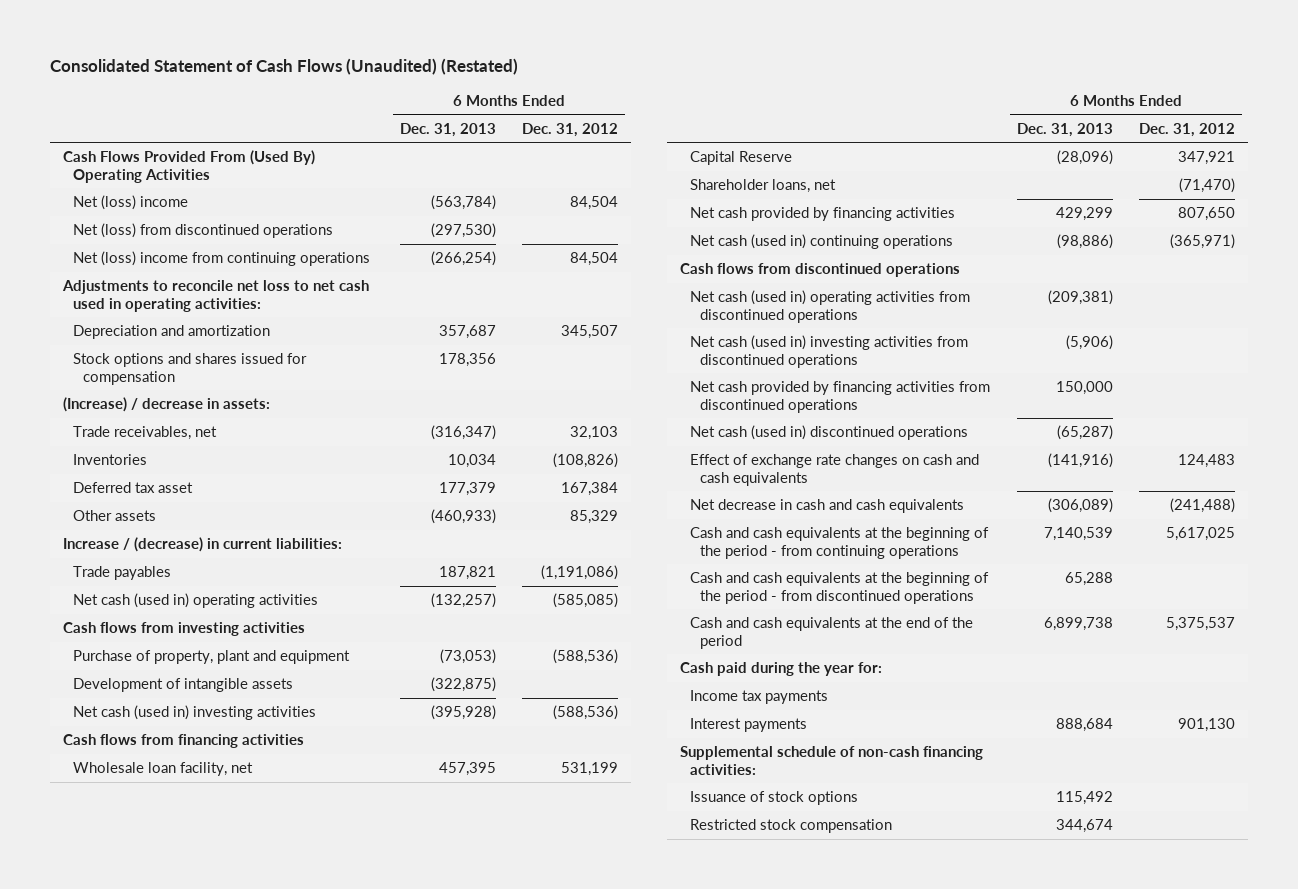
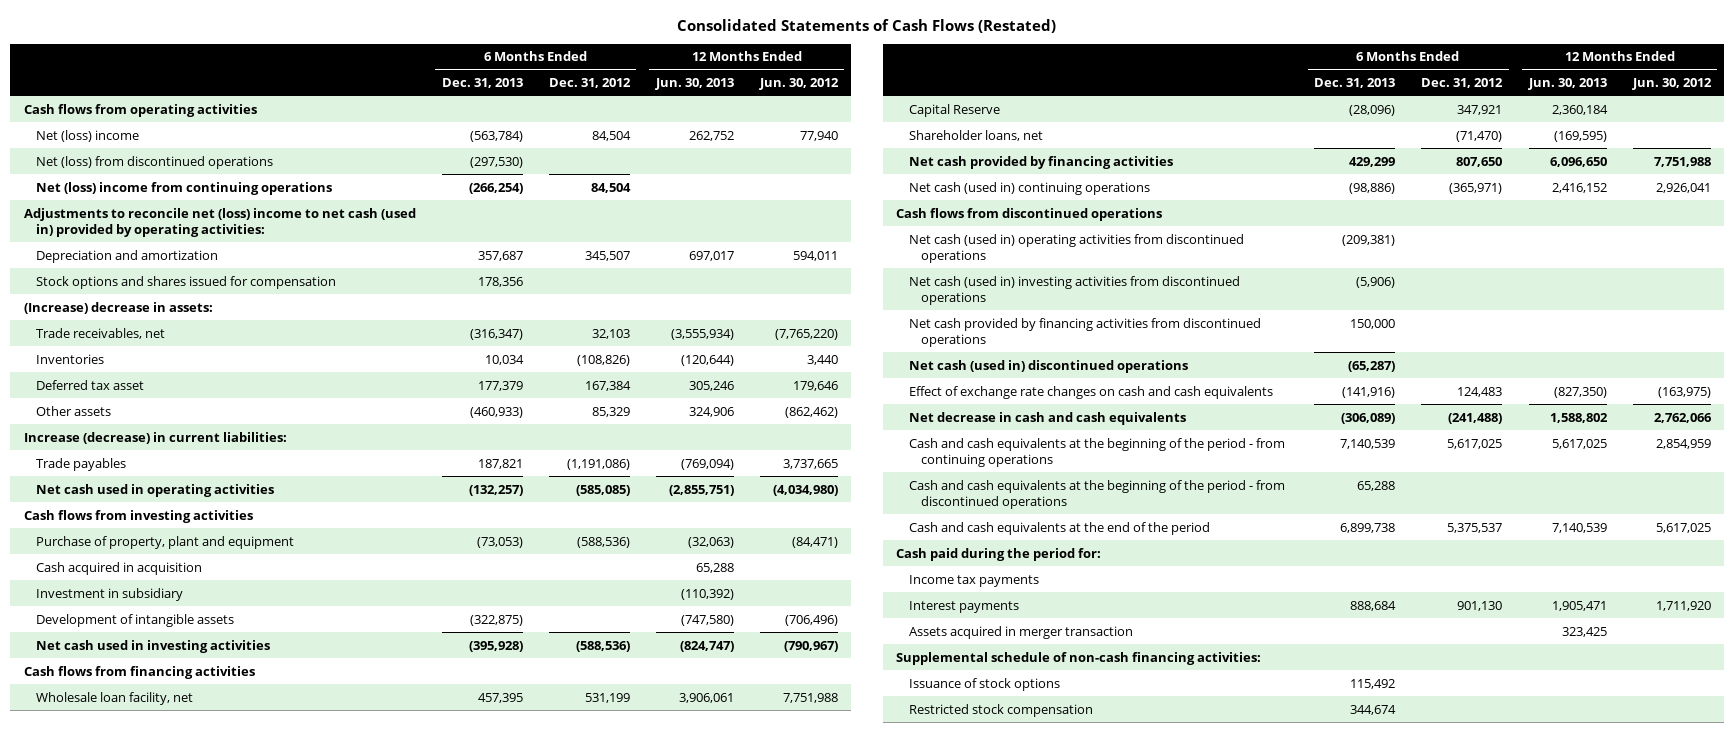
- Consolidated Statement of Cash Flows (Unaudited) (Restated)
+ Consolidated Statements of Cash Flows (Restated)
- | 6 Months Ended Dec. 31, 2013 | 6 Months Ended Dec. 31, 2012
+ | 6 Months Ended Dec. 31, 2013 | 6 Months Ended Dec. 31, 2012 | 12 Months Ended Jun. 30, 2013 | 12 Months Ended Jun. 30, 2012
- Cash Flows Provided From (Used By) Operating Activities
+ Cash flows from operating activities
- Adjustments to reconcile net loss to net cash used in operating activities:
+ Adjustments to reconcile net (loss) income to net cash (used in) provided by operating activities:
- (Increase) / decrease in assets:
+ (Increase) decrease in assets:
- Increase / (decrease) in current liabilities:
+ Increase (decrease) in current liabilities:
- Net cash (used in) operating activities | (132,257) | (585,085)
+ Net cash used in operating activities | (132,257) | (585,085) | (2,855,751) | (4,034,980)
+ Cash acquired in acquisition | | | 65,288 |
+ Investment in subsidiary | | | (110,392) |
- Net cash (used in) investing activities | (395,928) | (588,536)
+ Net cash used in investing activities | (395,928) | (588,536) | (824,747) | (790,967)
- Cash paid during the year for:
+ Cash paid during the period for:
+ Assets acquired in merger transaction | | | 323,425 |

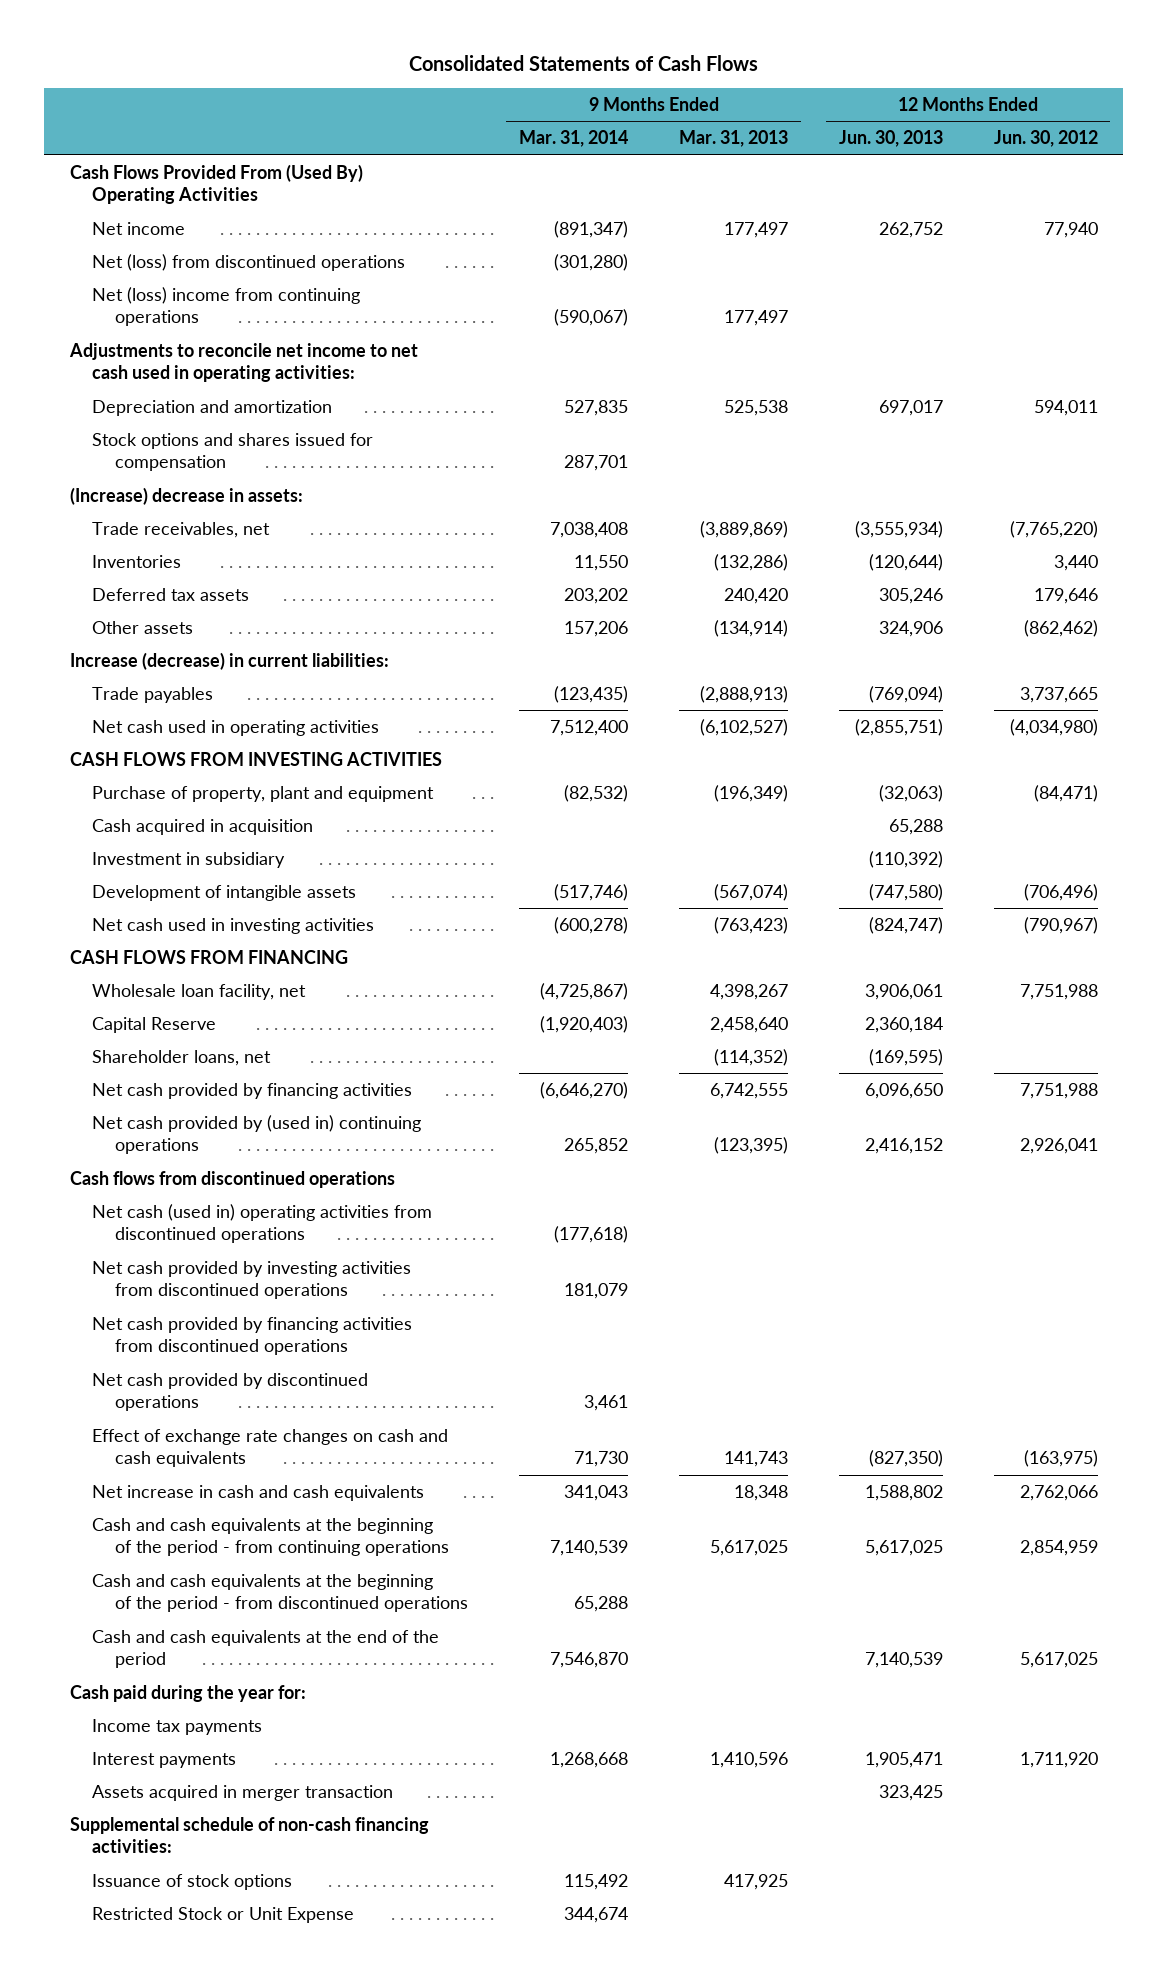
- Consolidated Statements of Cash Flows (Restated)
+ Consolidated Statements of Cash Flows
- | 6 Months Ended Dec. 31, 2013 | 6 Months Ended Dec. 31, 2012 | 12 Months Ended Jun. 30, 2013 | 12 Months Ended Jun. 30, 2012
+ | 9 Months Ended Mar. 31, 2014 | 9 Months Ended Mar. 31, 2013 | 12 Months Ended Jun. 30, 2013 | 12 Months Ended Jun. 30, 2012
- Cash flows from operating activities
- Net (loss) income | (563,784) | 84,504 | 262,752 | 77,940
+ Cash Flows Provided From (Used By) Operating Activities
+ Net income | (891,347) | 177,497 | 262,752 | 77,940
- Adjustments to reconcile net (loss) income to net cash (used in) provided by operating activities:
+ Adjustments to reconcile net income to net cash used in operating activities:
- Deferred tax asset | 177,379 | 167,384 | 305,246 | 179,646
+ Deferred tax assets | 203,202 | 240,420 | 305,246 | 179,646
- Cash flows from investing activities
+ CASH FLOWS FROM INVESTING ACTIVITIES
- Cash flows from financing activities
+ CASH FLOWS FROM FINANCING
- Net cash (used in) continuing operations | (98,886) | (365,971) | 2,416,152 | 2,926,041
+ Net cash provided by (used in) continuing operations | 265,852 | (123,395) | 2,416,152 | 2,926,041
- Net cash (used in) investing activities from discontinued operations | (5,906) | | |
+ Net cash provided by investing activities from discontinued operations | 181,079 | | |
- Net cash (used in) discontinued operations | (65,287) | | |
+ Net cash provided by discontinued operations | 3,461 | | |
- Net decrease in cash and cash equivalents | (306,089) | (241,488) | 1,588,802 | 2,762,066
+ Net increase in cash and cash equivalents | 341,043 | 18,348 | 1,588,802 | 2,762,066
- Cash paid during the period for:
+ Cash paid during the year for:
- Restricted stock compensation | 344,674 | | |
+ Restricted Stock or Unit Expense | 344,674 | | |

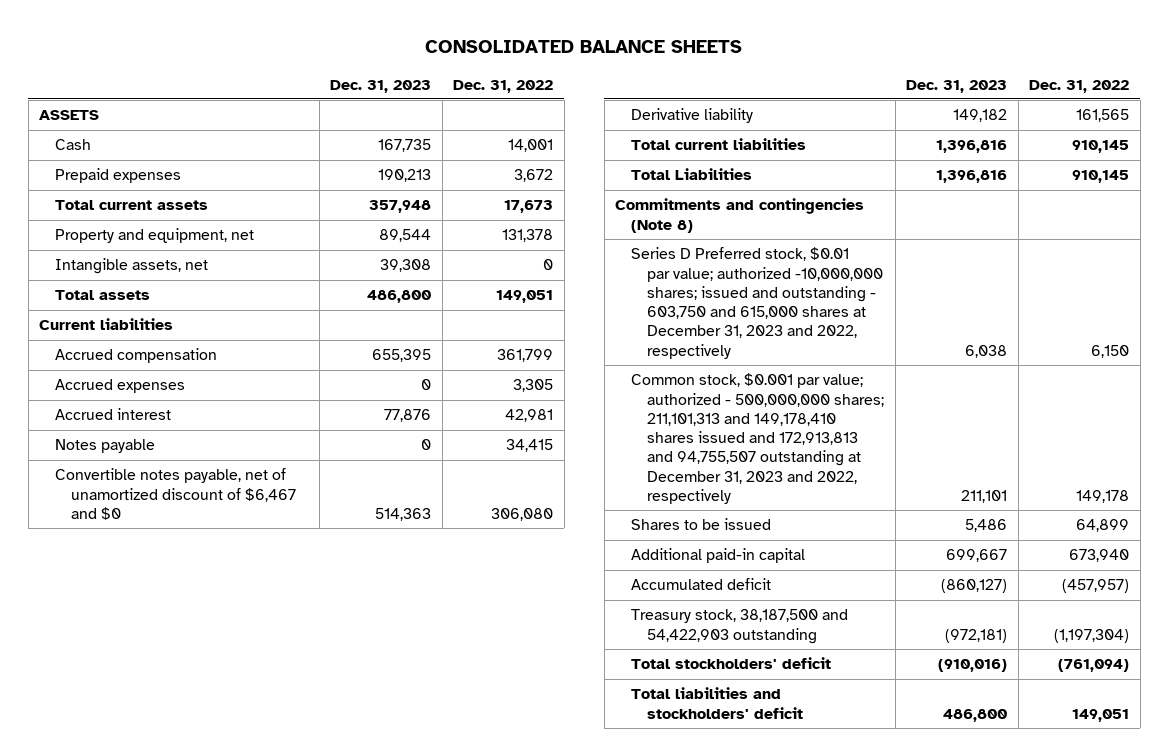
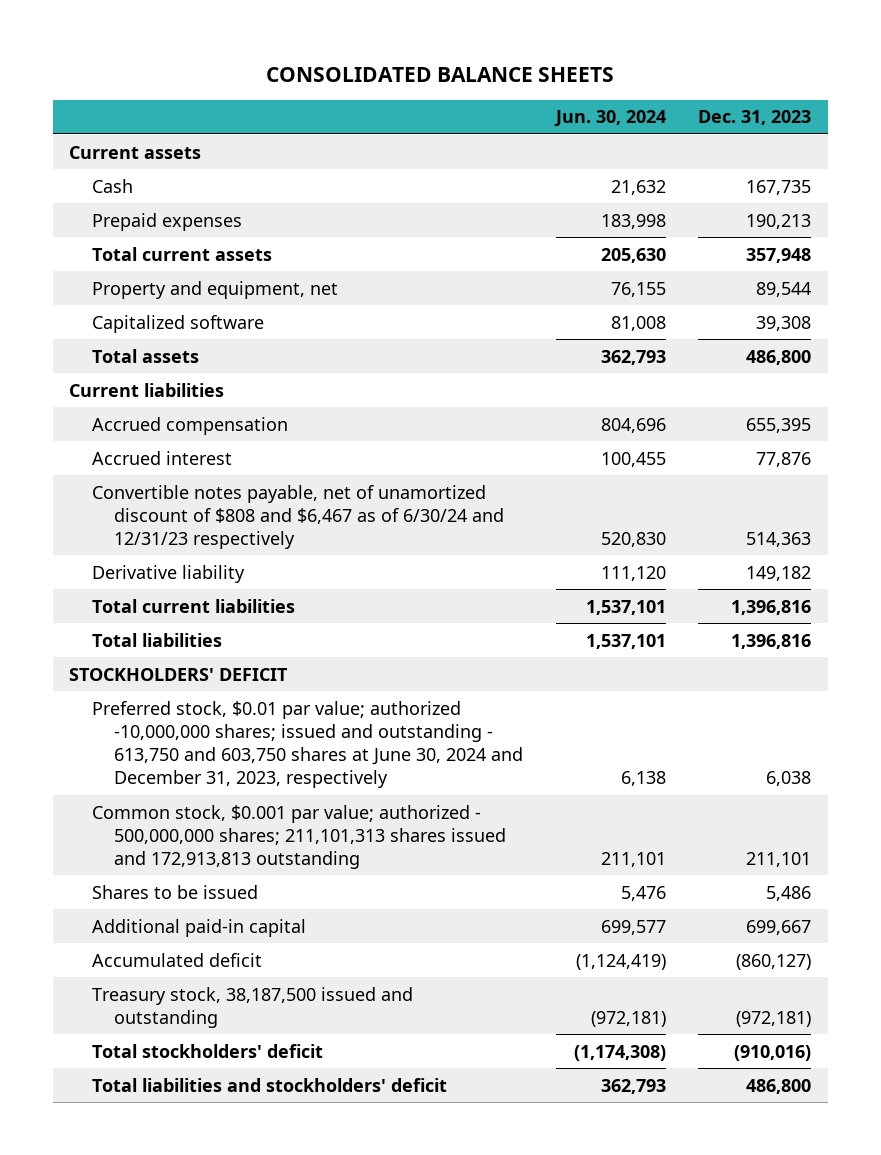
- | Dec. 31, 2023 | Dec. 31, 2022
+ | Jun. 30, 2024 | Dec. 31, 2023
- ASSETS
+ Current assets
- Intangible assets, net | 39,308 | 0
+ Capitalized software | 81,008 | 39,308
- Accrued expenses | 0 | 3,305
- Notes payable | 0 | 34,415
- Convertible notes payable, net of unamortized discount of $6,467 and $0 | 514,363 | 306,080
+ Convertible notes payable, net of unamortized discount of $808 and $6,467 as of 6/30/24 and 12/31/23 respectively | 520,830 | 514,363
- Total Liabilities | 1,396,816 | 910,145
- Commitments and contingencies (Note 8)
- Series D Preferred stock, $0.01 par value; authorized -10,000,000 shares; issued and outstanding - 603,750 and 615,000 shares at December 31, 2023 and 2022, respectively | 6,038 | 6,150
- Common stock, $0.001 par value; authorized - 500,000,000 shares; 211,101,313 and 149,178,410 shares issued and 172,913,813 and 94,755,507 outstanding at December 31, 2023 and 2022, respectively | 211,101 | 149,178
+ Total liabilities | 1,537,101 | 1,396,816
+ STOCKHOLDERS' DEFICIT
+ Preferred stock, $0.01 par value; authorized -10,000,000 shares; issued and outstanding - 613,750 and 603,750 shares at June 30, 2024 and December 31, 2023, respectively | 6,138 | 6,038
+ Common stock, $0.001 par value; authorized - 500,000,000 shares; 211,101,313 shares issued and 172,913,813 outstanding | 211,101 | 211,101
- Treasury stock, 38,187,500 and 54,422,903 outstanding | (972,181) | (1,197,304)
+ Treasury stock, 38,187,500 issued and outstanding | (972,181) | (972,181)

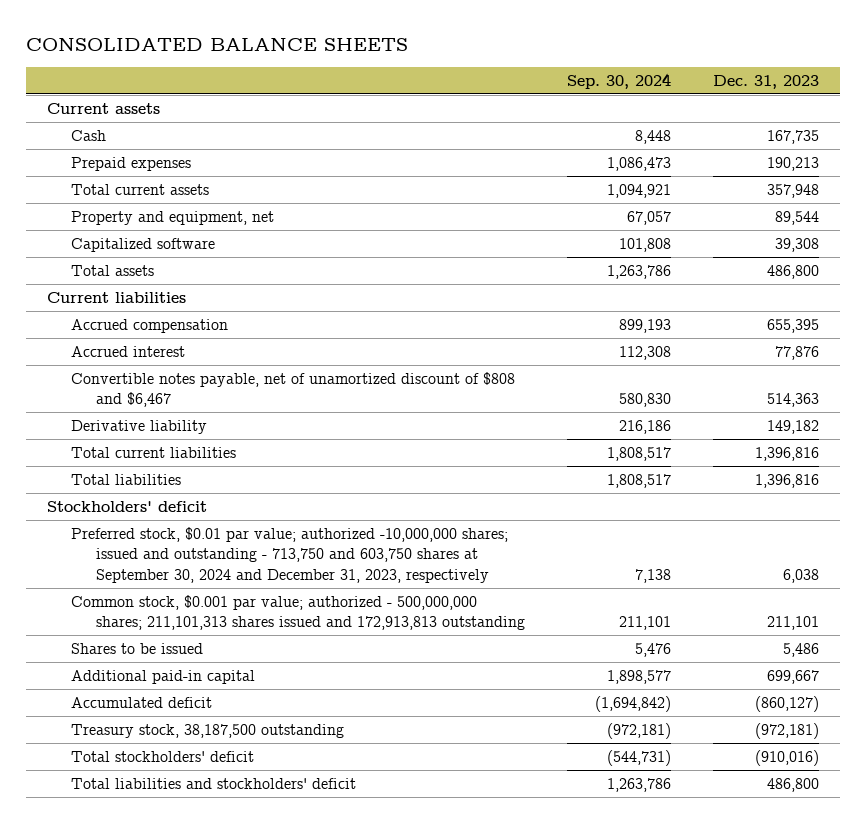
- | Jun. 30, 2024 | Dec. 31, 2023
+ | Sep. 30, 2024 | Dec. 31, 2023
- Convertible notes payable, net of unamortized discount of $808 and $6,467 as of 6/30/24 and 12/31/23 respectively | 520,830 | 514,363
+ Convertible notes payable, net of unamortized discount of $808 and $6,467 | 580,830 | 514,363
- STOCKHOLDERS' DEFICIT
- Preferred stock, $0.01 par value; authorized -10,000,000 shares; issued and outstanding - 613,750 and 603,750 shares at June 30, 2024 and December 31, 2023, respectively | 6,138 | 6,038
+ Stockholders' deficit
+ Preferred stock, $0.01 par value; authorized -10,000,000 shares; issued and outstanding - 713,750 and 603,750 shares at September 30, 2024 and December 31, 2023, respectively | 7,138 | 6,038
- Treasury stock, 38,187,500 issued and outstanding | (972,181) | (972,181)
+ Treasury stock, 38,187,500 outstanding | (972,181) | (972,181)

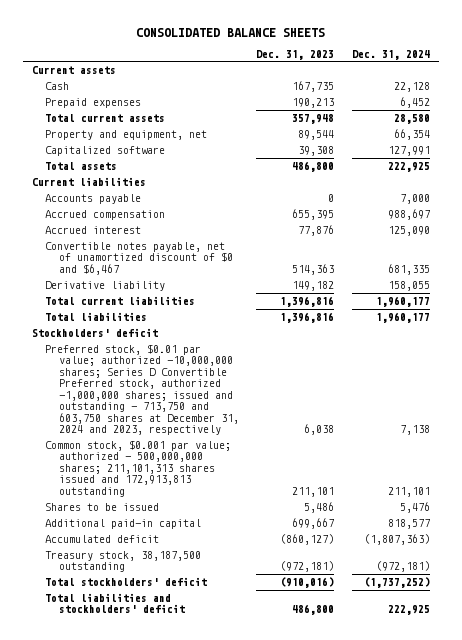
- | Sep. 30, 2024 | Dec. 31, 2023
+ | Dec. 31, 2023 | Dec. 31, 2024
+ Accounts payable | 0 | 7,000
- Convertible notes payable, net of unamortized discount of $808 and $6,467 | 580,830 | 514,363
+ Convertible notes payable, net of unamortized discount of $0 and $6,467 | 514,363 | 681,335
- Preferred stock, $0.01 par value; authorized -10,000,000 shares; issued and outstanding - 713,750 and 603,750 shares at September 30, 2024 and December 31, 2023, respectively | 7,138 | 6,038
+ Preferred stock, $0.01 par value; authorized -10,000,000 shares; Series D Convertible Preferred stock, authorized -1,000,000 shares; issued and outstanding - 713,750 and 603,750 shares at December 31, 2024 and 2023, respectively | 6,038 | 7,138

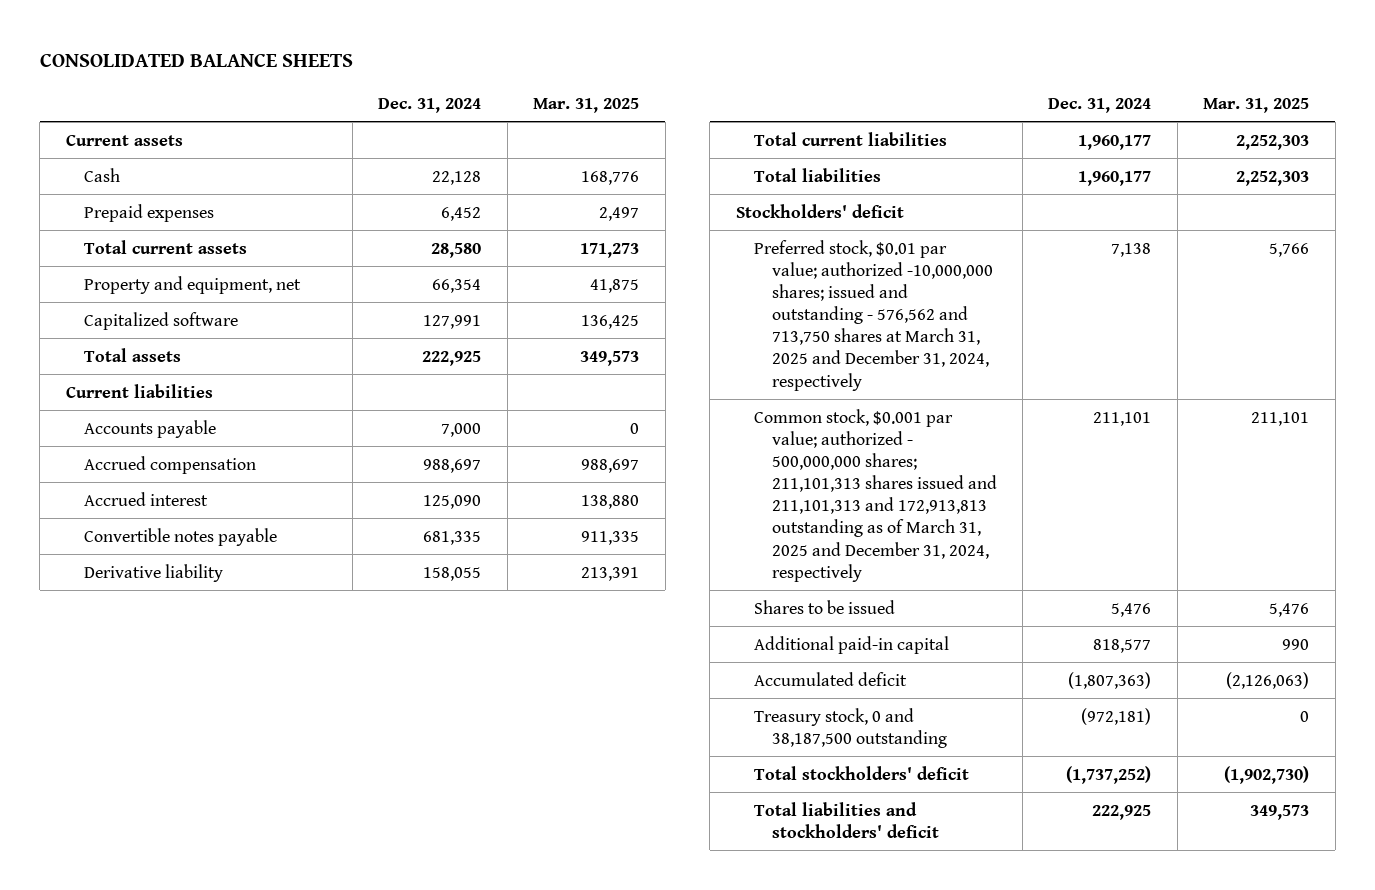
- | Dec. 31, 2023 | Dec. 31, 2024
+ | Dec. 31, 2024 | Mar. 31, 2025
- Convertible notes payable, net of unamortized discount of $0 and $6,467 | 514,363 | 681,335
+ Convertible notes payable | 681,335 | 911,335
- Preferred stock, $0.01 par value; authorized -10,000,000 shares; Series D Convertible Preferred stock, authorized -1,000,000 shares; issued and outstanding - 713,750 and 603,750 shares at December 31, 2024 and 2023, respectively | 6,038 | 7,138
- Common stock, $0.001 par value; authorized - 500,000,000 shares; 211,101,313 shares issued and 172,913,813 outstanding | 211,101 | 211,101
+ Preferred stock, $0.01 par value; authorized -10,000,000 shares; issued and outstanding - 576,562 and 713,750 shares at March 31, 2025 and December 31, 2024, respectively | 7,138 | 5,766
+ Common stock, $0.001 par value; authorized - 500,000,000 shares; 211,101,313 shares issued and 211,101,313 and 172,913,813 outstanding as of March 31, 2025 and December 31, 2024, respectively | 211,101 | 211,101
- Treasury stock, 38,187,500 outstanding | (972,181) | (972,181)
+ Treasury stock, 0 and 38,187,500 outstanding | (972,181) | 0

